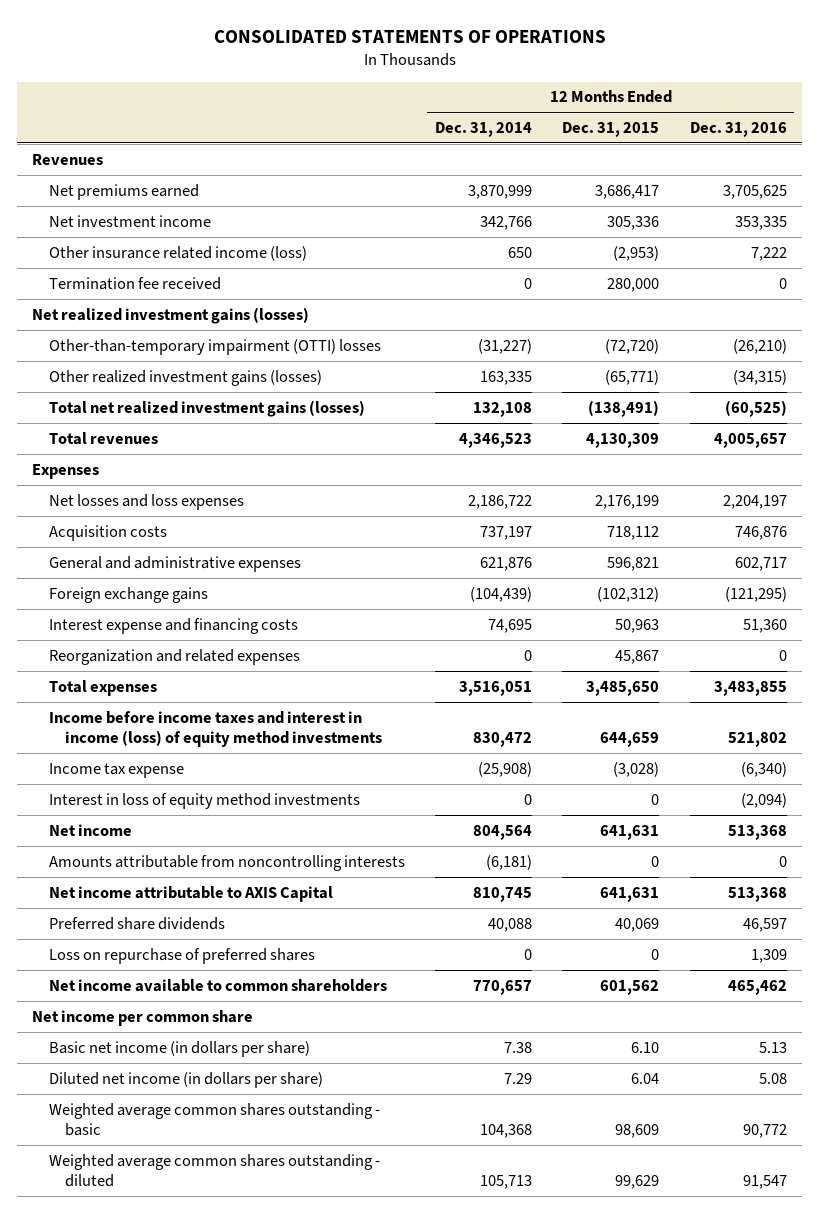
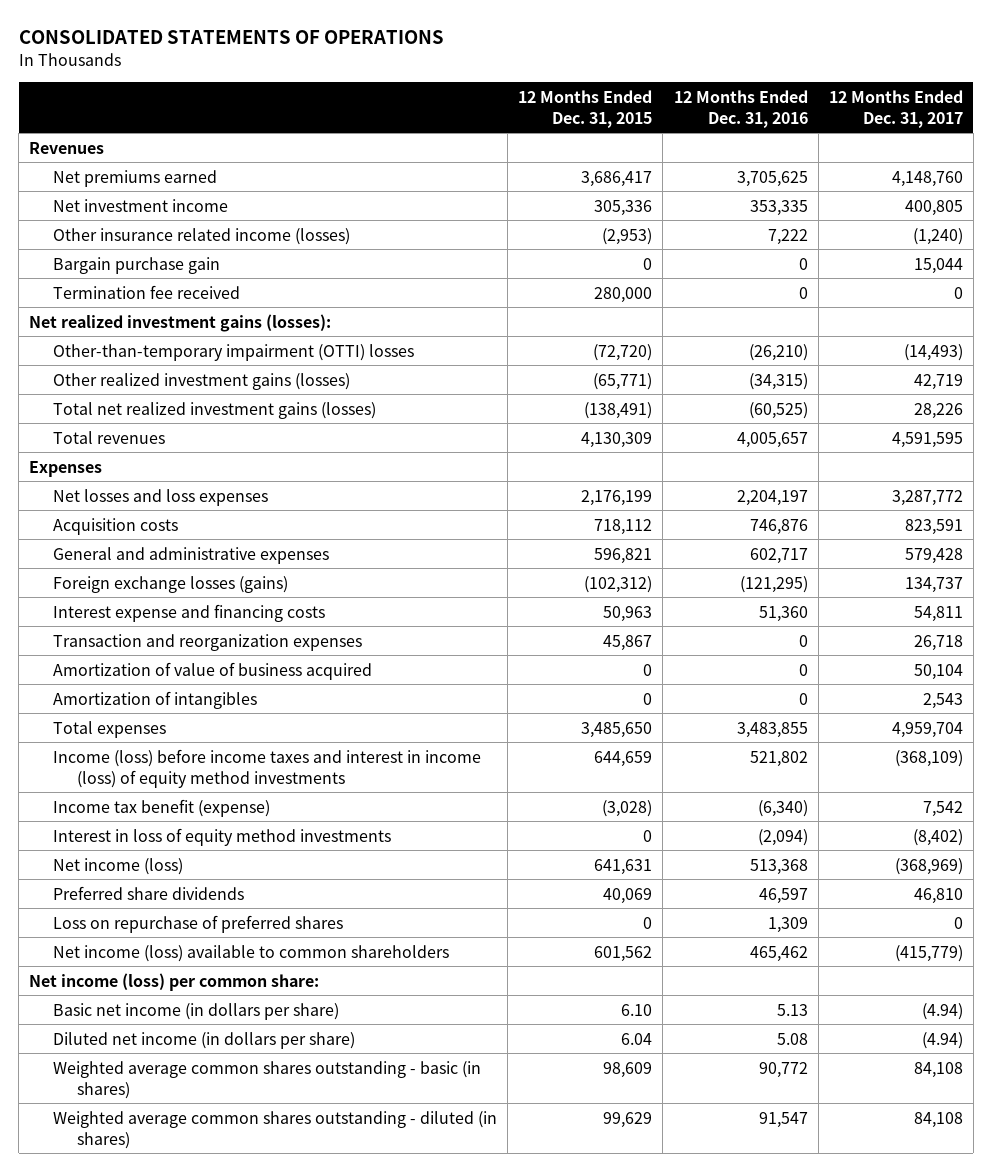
- | 12 Months Ended Dec. 31, 2014 | 12 Months Ended Dec. 31, 2015 | 12 Months Ended Dec. 31, 2016
+ | 12 Months Ended Dec. 31, 2015 | 12 Months Ended Dec. 31, 2016 | 12 Months Ended Dec. 31, 2017
- Other insurance related income (loss) | 650 | (2,953) | 7,222
+ Other insurance related income (losses) | (2,953) | 7,222 | (1,240)
+ Bargain purchase gain | 0 | 0 | 15,044
- Net realized investment gains (losses)
+ Net realized investment gains (losses):
- Foreign exchange gains | (104,439) | (102,312) | (121,295)
+ Foreign exchange losses (gains) | (102,312) | (121,295) | 134,737
- Reorganization and related expenses | 0 | 45,867 | 0
+ Transaction and reorganization expenses | 45,867 | 0 | 26,718
+ Amortization of value of business acquired | 0 | 0 | 50,104
+ Amortization of intangibles | 0 | 0 | 2,543
- Income before income taxes and interest in income (loss) of equity method investments | 830,472 | 644,659 | 521,802
- Income tax expense | (25,908) | (3,028) | (6,340)
+ Income (loss) before income taxes and interest in income (loss) of equity method investments | 644,659 | 521,802 | (368,109)
+ Income tax benefit (expense) | (3,028) | (6,340) | 7,542
- Net income | 804,564 | 641,631 | 513,368
- Amounts attributable from noncontrolling interests | (6,181) | 0 | 0
- Net income attributable to AXIS Capital | 810,745 | 641,631 | 513,368
+ Net income (loss) | 641,631 | 513,368 | (368,969)
- Net income available to common shareholders | 770,657 | 601,562 | 465,462
- Net income per common share
+ Net income (loss) available to common shareholders | 601,562 | 465,462 | (415,779)
+ Net income (loss) per common share:
- Weighted average common shares outstanding - basic | 104,368 | 98,609 | 90,772
- Weighted average common shares outstanding - diluted | 105,713 | 99,629 | 91,547
+ Weighted average common shares outstanding - basic (in shares) | 98,609 | 90,772 | 84,108
+ Weighted average common shares outstanding - diluted (in shares) | 99,629 | 91,547 | 84,108

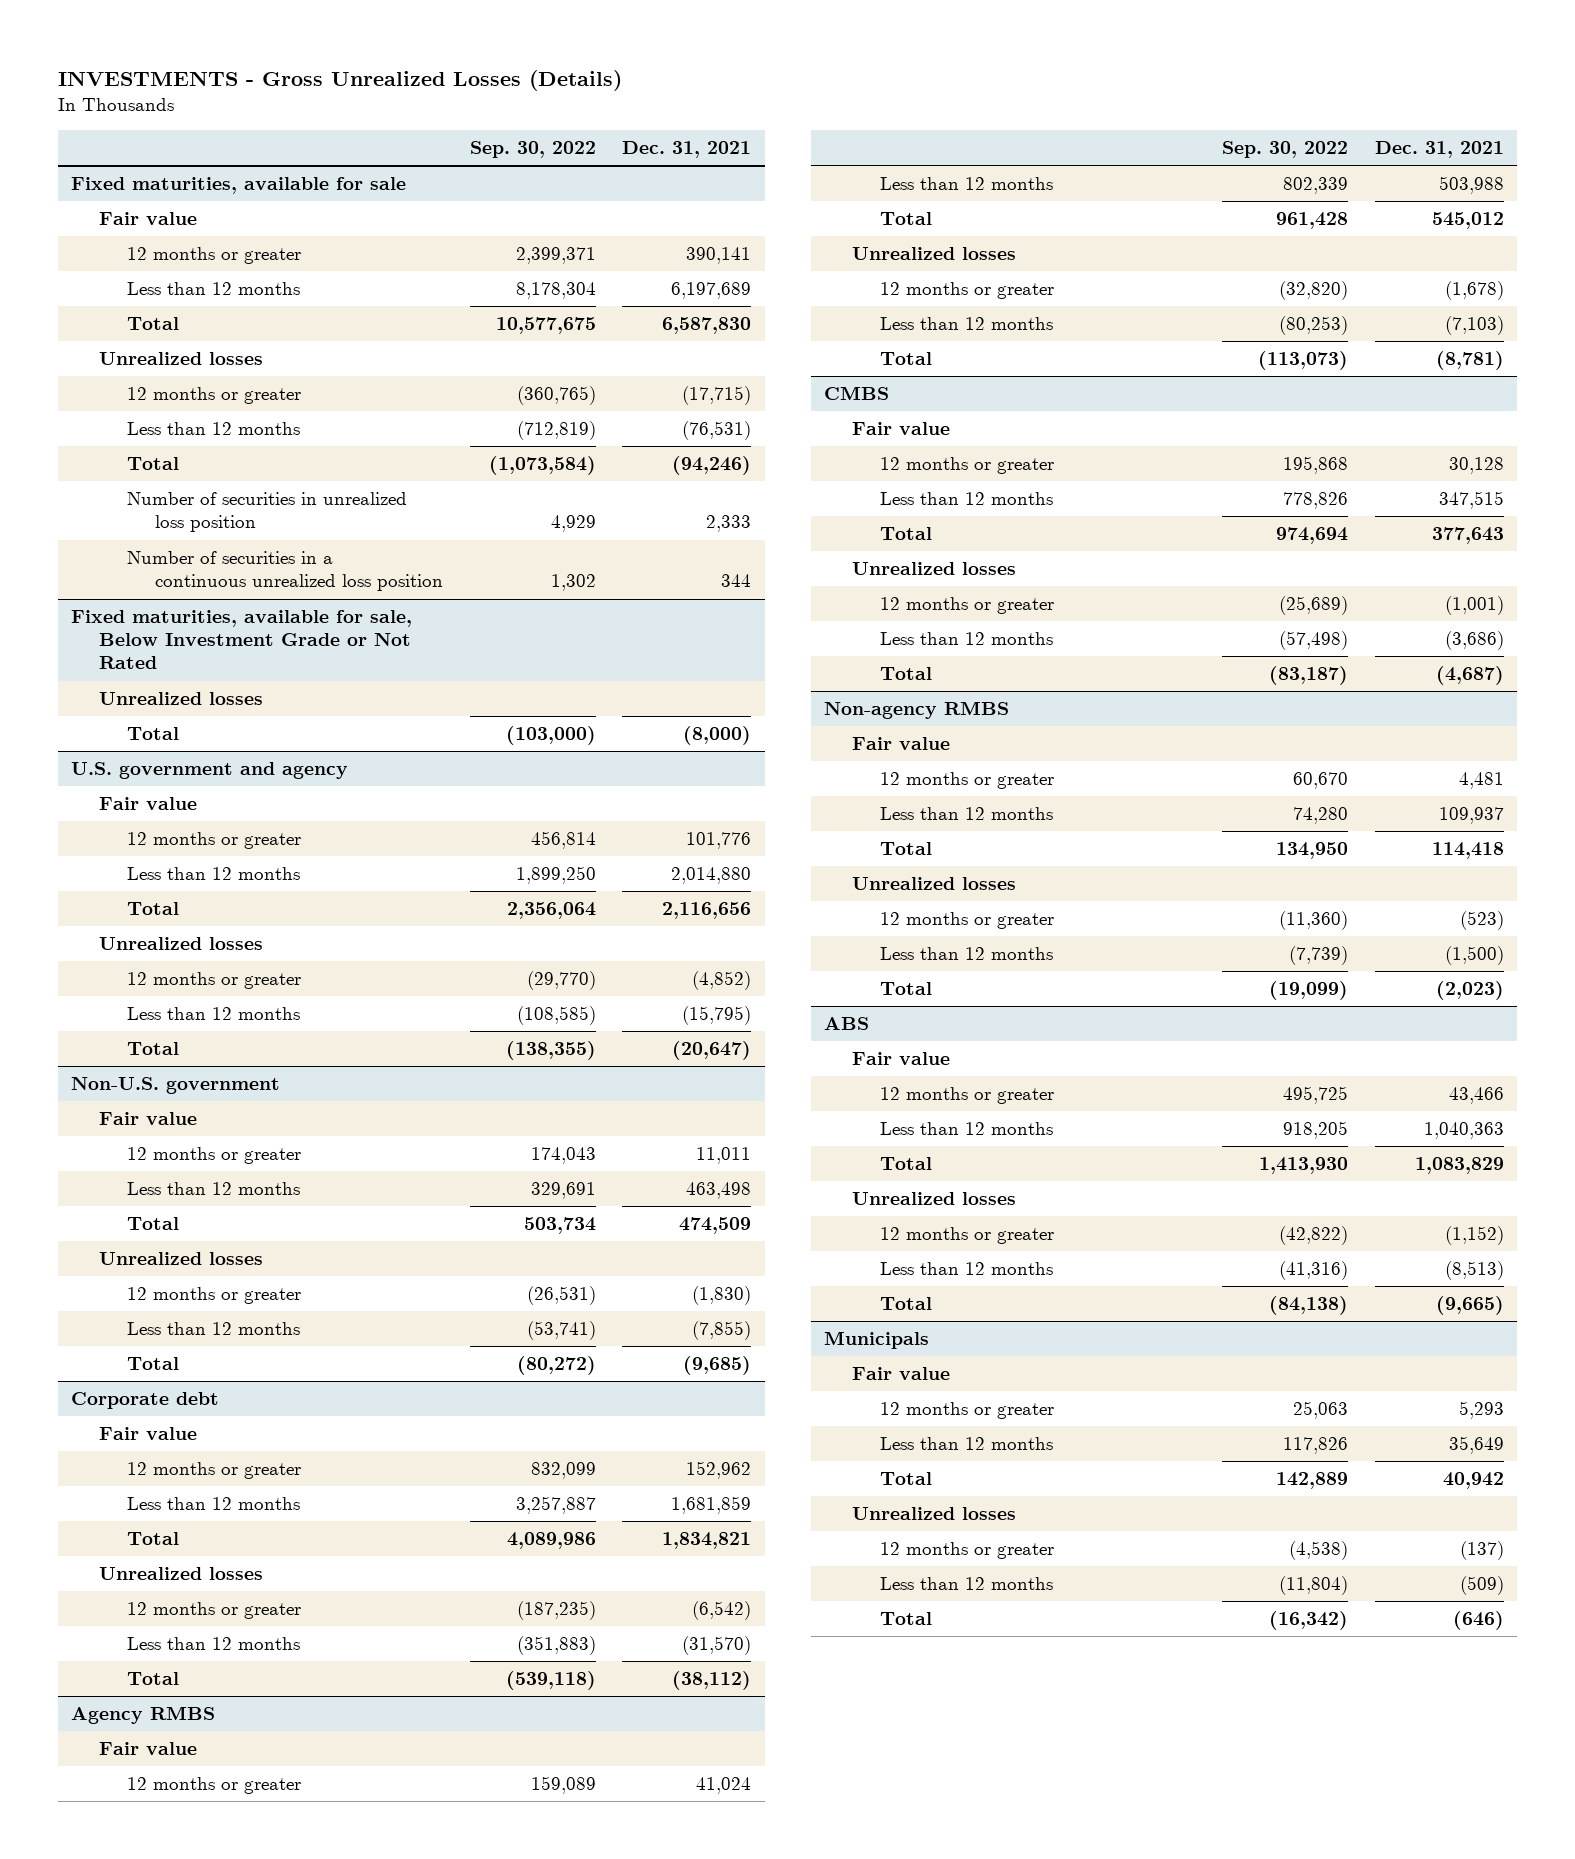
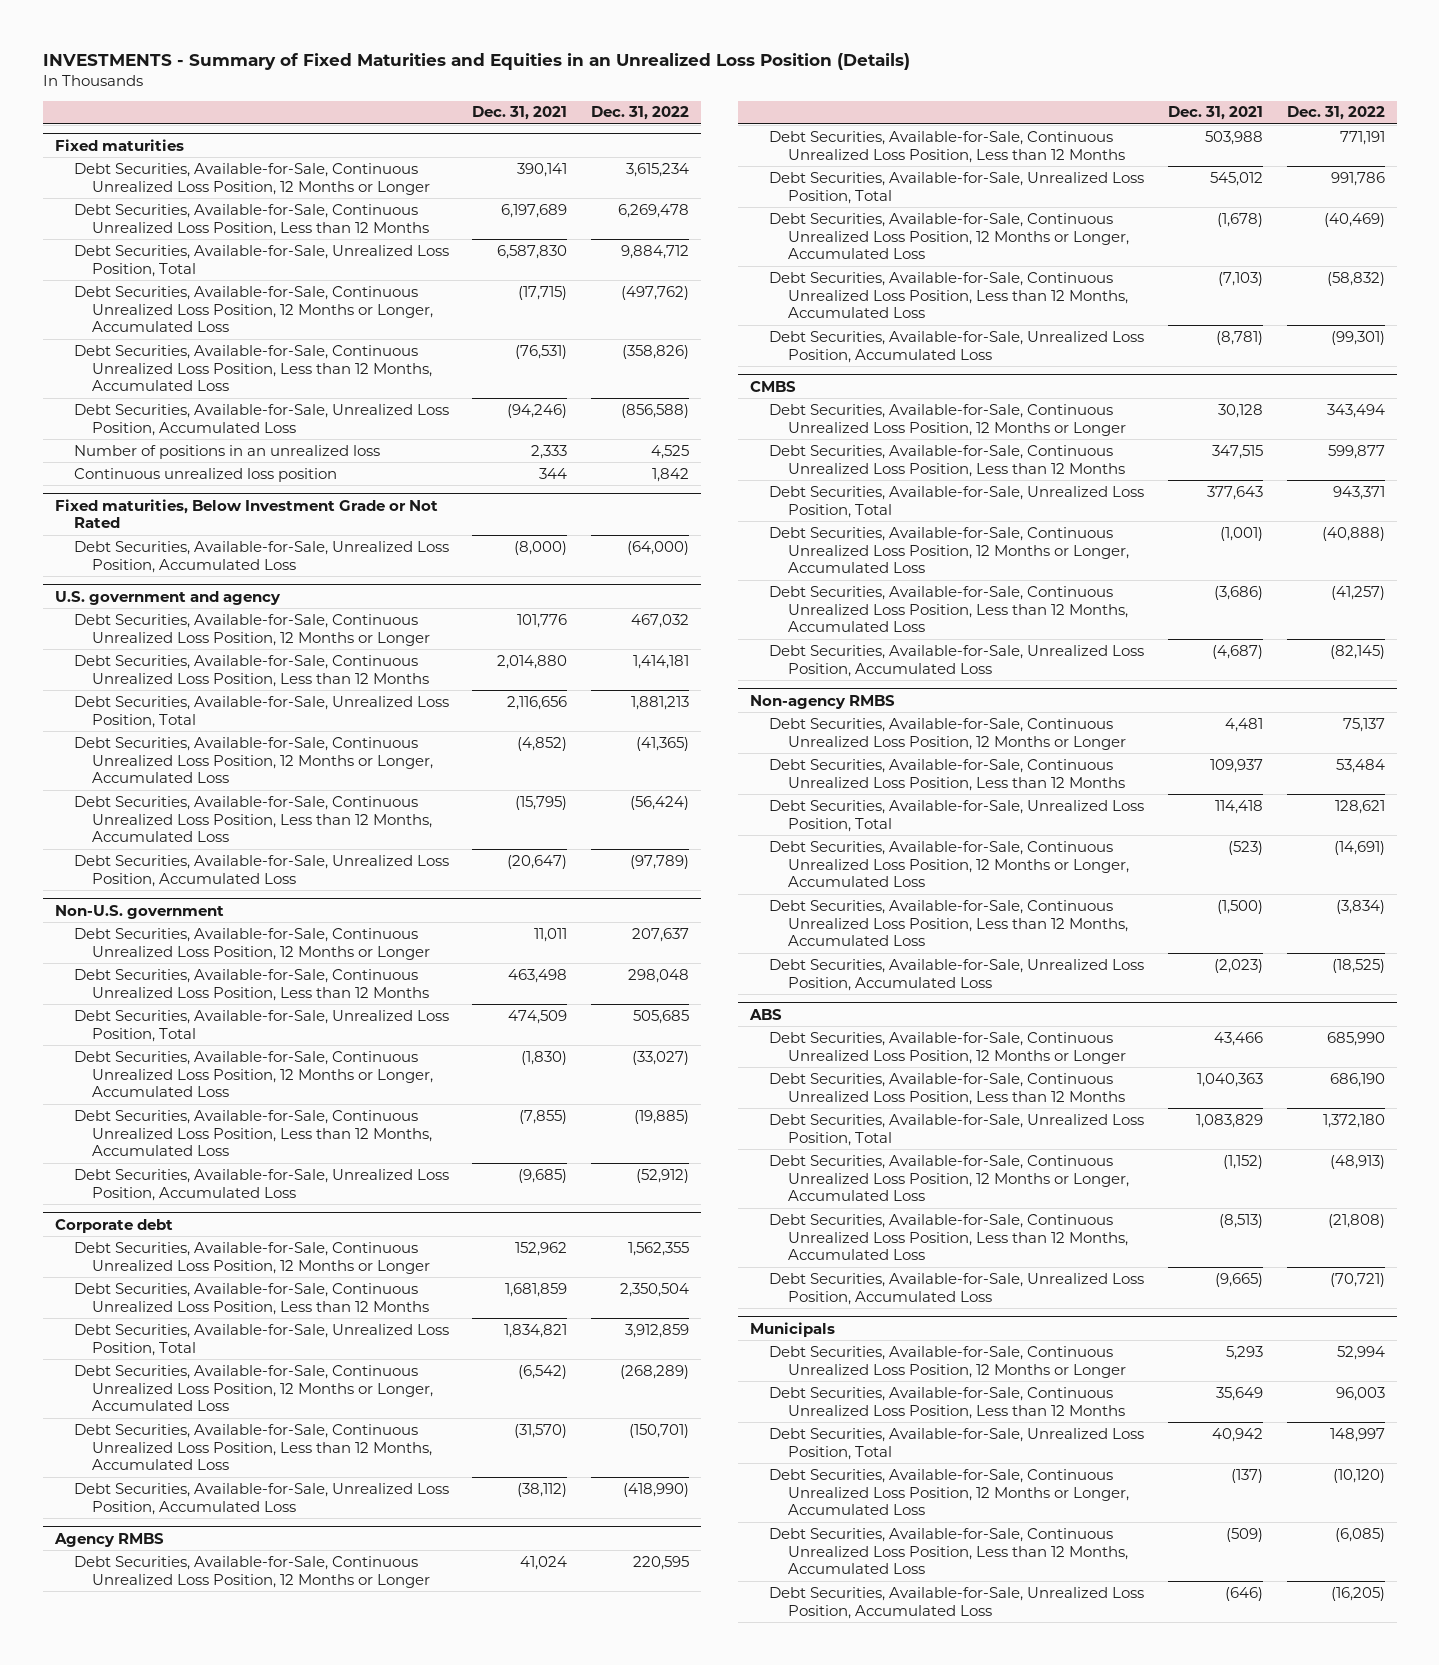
- INVESTMENTS - Gross Unrealized Losses (Details)
+ INVESTMENTS - Summary of Fixed Maturities and Equities in an Unrealized Loss Position (Details)
- | Sep. 30, 2022 | Dec. 31, 2021
+ | Dec. 31, 2021 | Dec. 31, 2022
- Fixed maturities, available for sale
- Fair value
- 12 months or greater | 2,399,371 | 390,141
- Less than 12 months | 8,178,304 | 6,197,689
- Total | 10,577,675 | 6,587,830
- Unrealized losses
- 12 months or greater | (360,765) | (17,715)
- Less than 12 months | (712,819) | (76,531)
- Total | (1,073,584) | (94,246)
- Number of securities in unrealized loss position | 4,929 | 2,333
- Number of securities in a continuous unrealized loss position | 1,302 | 344
- Fixed maturities, available for sale, Below Investment Grade or Not Rated
- Unrealized losses
- Total | (103,000) | (8,000)
+ Fixed maturities
+ Debt Securities, Available-for-Sale, Continuous Unrealized Loss Position, 12 Months or Longer | 390,141 | 3,615,234
+ Debt Securities, Available-for-Sale, Continuous Unrealized Loss Position, Less than 12 Months | 6,197,689 | 6,269,478
+ Debt Securities, Available-for-Sale, Unrealized Loss Position, Total | 6,587,830 | 9,884,712
+ Debt Securities, Available-for-Sale, Continuous Unrealized Loss Position, 12 Months or Longer, Accumulated Loss | (17,715) | (497,762)
+ Debt Securities, Available-for-Sale, Continuous Unrealized Loss Position, Less than 12 Months, Accumulated Loss | (76,531) | (358,826)
+ Debt Securities, Available-for-Sale, Unrealized Loss Position, Accumulated Loss | (94,246) | (856,588)
+ Number of positions in an unrealized loss | 2,333 | 4,525
+ Continuous unrealized loss position | 344 | 1,842
+ Fixed maturities, Below Investment Grade or Not Rated
+ Debt Securities, Available-for-Sale, Unrealized Loss Position, Accumulated Loss | (8,000) | (64,000)
@ U.S. government and agency
- Fair value
- 12 months or greater | 456,814 | 101,776
- Less than 12 months | 1,899,250 | 2,014,880
- Total | 2,356,064 | 2,116,656
- Unrealized losses
- 12 months or greater | (29,770) | (4,852)
- Less than 12 months | (108,585) | (15,795)
- Total | (138,355) | (20,647)
+ Debt Securities, Available-for-Sale, Continuous Unrealized Loss Position, 12 Months or Longer | 101,776 | 467,032
+ Debt Securities, Available-for-Sale, Continuous Unrealized Loss Position, Less than 12 Months | 2,014,880 | 1,414,181
+ Debt Securities, Available-for-Sale, Unrealized Loss Position, Total | 2,116,656 | 1,881,213
+ Debt Securities, Available-for-Sale, Continuous Unrealized Loss Position, 12 Months or Longer, Accumulated Loss | (4,852) | (41,365)
+ Debt Securities, Available-for-Sale, Continuous Unrealized Loss Position, Less than 12 Months, Accumulated Loss | (15,795) | (56,424)
+ Debt Securities, Available-for-Sale, Unrealized Loss Position, Accumulated Loss | (20,647) | (97,789)
@ Non-U.S. government
- Fair value
- 12 months or greater | 174,043 | 11,011
- Less than 12 months | 329,691 | 463,498
- Total | 503,734 | 474,509
- Unrealized losses
- 12 months or greater | (26,531) | (1,830)
- Less than 12 months | (53,741) | (7,855)
- Total | (80,272) | (9,685)
+ Debt Securities, Available-for-Sale, Continuous Unrealized Loss Position, 12 Months or Longer | 11,011 | 207,637
+ Debt Securities, Available-for-Sale, Continuous Unrealized Loss Position, Less than 12 Months | 463,498 | 298,048
+ Debt Securities, Available-for-Sale, Unrealized Loss Position, Total | 474,509 | 505,685
+ Debt Securities, Available-for-Sale, Continuous Unrealized Loss Position, 12 Months or Longer, Accumulated Loss | (1,830) | (33,027)
+ Debt Securities, Available-for-Sale, Continuous Unrealized Loss Position, Less than 12 Months, Accumulated Loss | (7,855) | (19,885)
+ Debt Securities, Available-for-Sale, Unrealized Loss Position, Accumulated Loss | (9,685) | (52,912)
@ Corporate debt
- Fair value
- 12 months or greater | 832,099 | 152,962
- Less than 12 months | 3,257,887 | 1,681,859
- Total | 4,089,986 | 1,834,821
- Unrealized losses
- 12 months or greater | (187,235) | (6,542)
- Less than 12 months | (351,883) | (31,570)
- Total | (539,118) | (38,112)
+ Debt Securities, Available-for-Sale, Continuous Unrealized Loss Position, 12 Months or Longer | 152,962 | 1,562,355
+ Debt Securities, Available-for-Sale, Continuous Unrealized Loss Position, Less than 12 Months | 1,681,859 | 2,350,504
+ Debt Securities, Available-for-Sale, Unrealized Loss Position, Total | 1,834,821 | 3,912,859
+ Debt Securities, Available-for-Sale, Continuous Unrealized Loss Position, 12 Months or Longer, Accumulated Loss | (6,542) | (268,289)
+ Debt Securities, Available-for-Sale, Continuous Unrealized Loss Position, Less than 12 Months, Accumulated Loss | (31,570) | (150,701)
+ Debt Securities, Available-for-Sale, Unrealized Loss Position, Accumulated Loss | (38,112) | (418,990)
@ Agency RMBS
- Fair value
- 12 months or greater | 159,089 | 41,024
- Less than 12 months | 802,339 | 503,988
- Total | 961,428 | 545,012
- Unrealized losses
- 12 months or greater | (32,820) | (1,678)
- Less than 12 months | (80,253) | (7,103)
- Total | (113,073) | (8,781)
+ Debt Securities, Available-for-Sale, Continuous Unrealized Loss Position, 12 Months or Longer | 41,024 | 220,595
+ Debt Securities, Available-for-Sale, Continuous Unrealized Loss Position, Less than 12 Months | 503,988 | 771,191
+ Debt Securities, Available-for-Sale, Unrealized Loss Position, Total | 545,012 | 991,786
+ Debt Securities, Available-for-Sale, Continuous Unrealized Loss Position, 12 Months or Longer, Accumulated Loss | (1,678) | (40,469)
+ Debt Securities, Available-for-Sale, Continuous Unrealized Loss Position, Less than 12 Months, Accumulated Loss | (7,103) | (58,832)
+ Debt Securities, Available-for-Sale, Unrealized Loss Position, Accumulated Loss | (8,781) | (99,301)
@ CMBS
- Fair value
- 12 months or greater | 195,868 | 30,128
- Less than 12 months | 778,826 | 347,515
- Total | 974,694 | 377,643
- Unrealized losses
- 12 months or greater | (25,689) | (1,001)
- Less than 12 months | (57,498) | (3,686)
- Total | (83,187) | (4,687)
+ Debt Securities, Available-for-Sale, Continuous Unrealized Loss Position, 12 Months or Longer | 30,128 | 343,494
+ Debt Securities, Available-for-Sale, Continuous Unrealized Loss Position, Less than 12 Months | 347,515 | 599,877
+ Debt Securities, Available-for-Sale, Unrealized Loss Position, Total | 377,643 | 943,371
+ Debt Securities, Available-for-Sale, Continuous Unrealized Loss Position, 12 Months or Longer, Accumulated Loss | (1,001) | (40,888)
+ Debt Securities, Available-for-Sale, Continuous Unrealized Loss Position, Less than 12 Months, Accumulated Loss | (3,686) | (41,257)
+ Debt Securities, Available-for-Sale, Unrealized Loss Position, Accumulated Loss | (4,687) | (82,145)
@ Non-agency RMBS
- Fair value
- 12 months or greater | 60,670 | 4,481
- Less than 12 months | 74,280 | 109,937
- Total | 134,950 | 114,418
- Unrealized losses
- 12 months or greater | (11,360) | (523)
- Less than 12 months | (7,739) | (1,500)
- Total | (19,099) | (2,023)
+ Debt Securities, Available-for-Sale, Continuous Unrealized Loss Position, 12 Months or Longer | 4,481 | 75,137
+ Debt Securities, Available-for-Sale, Continuous Unrealized Loss Position, Less than 12 Months | 109,937 | 53,484
+ Debt Securities, Available-for-Sale, Unrealized Loss Position, Total | 114,418 | 128,621
+ Debt Securities, Available-for-Sale, Continuous Unrealized Loss Position, 12 Months or Longer, Accumulated Loss | (523) | (14,691)
+ Debt Securities, Available-for-Sale, Continuous Unrealized Loss Position, Less than 12 Months, Accumulated Loss | (1,500) | (3,834)
+ Debt Securities, Available-for-Sale, Unrealized Loss Position, Accumulated Loss | (2,023) | (18,525)
@ ABS
- Fair value
- 12 months or greater | 495,725 | 43,466
- Less than 12 months | 918,205 | 1,040,363
- Total | 1,413,930 | 1,083,829
- Unrealized losses
- 12 months or greater | (42,822) | (1,152)
- Less than 12 months | (41,316) | (8,513)
- Total | (84,138) | (9,665)
+ Debt Securities, Available-for-Sale, Continuous Unrealized Loss Position, 12 Months or Longer | 43,466 | 685,990
+ Debt Securities, Available-for-Sale, Continuous Unrealized Loss Position, Less than 12 Months | 1,040,363 | 686,190
+ Debt Securities, Available-for-Sale, Unrealized Loss Position, Total | 1,083,829 | 1,372,180
+ Debt Securities, Available-for-Sale, Continuous Unrealized Loss Position, 12 Months or Longer, Accumulated Loss | (1,152) | (48,913)
+ Debt Securities, Available-for-Sale, Continuous Unrealized Loss Position, Less than 12 Months, Accumulated Loss | (8,513) | (21,808)
+ Debt Securities, Available-for-Sale, Unrealized Loss Position, Accumulated Loss | (9,665) | (70,721)
@ Municipals
- Fair value
- 12 months or greater | 25,063 | 5,293
- Less than 12 months | 117,826 | 35,649
- Total | 142,889 | 40,942
- Unrealized losses
- 12 months or greater | (4,538) | (137)
- Less than 12 months | (11,804) | (509)
- Total | (16,342) | (646)
+ Debt Securities, Available-for-Sale, Continuous Unrealized Loss Position, 12 Months or Longer | 5,293 | 52,994
+ Debt Securities, Available-for-Sale, Continuous Unrealized Loss Position, Less than 12 Months | 35,649 | 96,003
+ Debt Securities, Available-for-Sale, Unrealized Loss Position, Total | 40,942 | 148,997
+ Debt Securities, Available-for-Sale, Continuous Unrealized Loss Position, 12 Months or Longer, Accumulated Loss | (137) | (10,120)
+ Debt Securities, Available-for-Sale, Continuous Unrealized Loss Position, Less than 12 Months, Accumulated Loss | (509) | (6,085)
+ Debt Securities, Available-for-Sale, Unrealized Loss Position, Accumulated Loss | (646) | (16,205)

